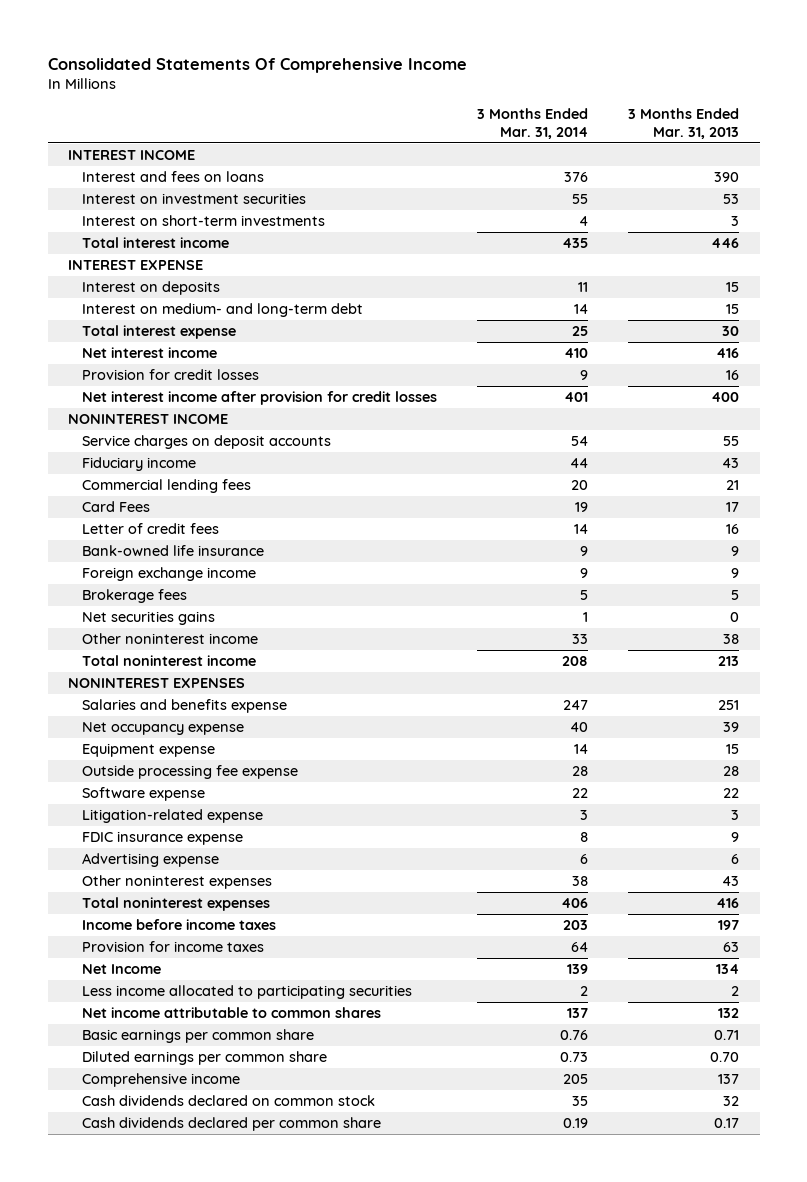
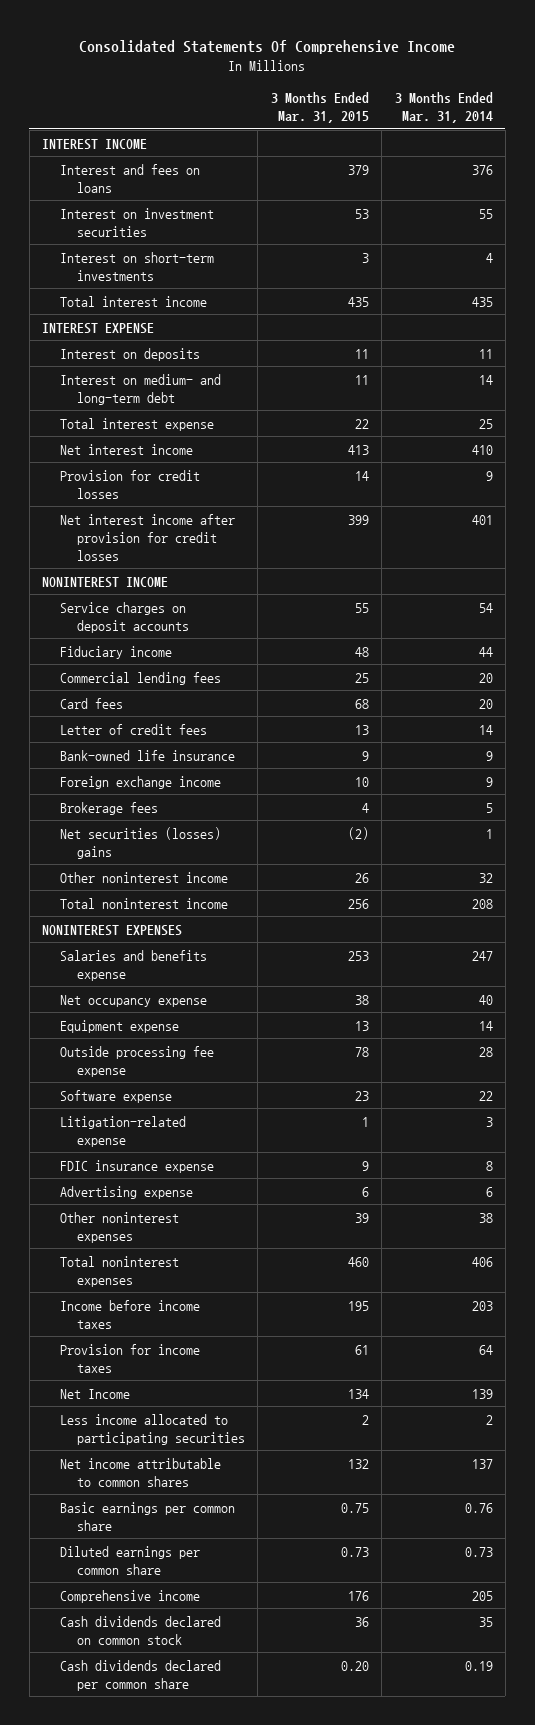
- | 3 Months Ended Mar. 31, 2014 | 3 Months Ended Mar. 31, 2013
+ | 3 Months Ended Mar. 31, 2015 | 3 Months Ended Mar. 31, 2014
- Card Fees | 19 | 17
+ Card fees | 68 | 20
- Net securities gains | 1 | 0
- Other noninterest income | 33 | 38
+ Net securities (losses) gains | (2) | 1
+ Other noninterest income | 26 | 32

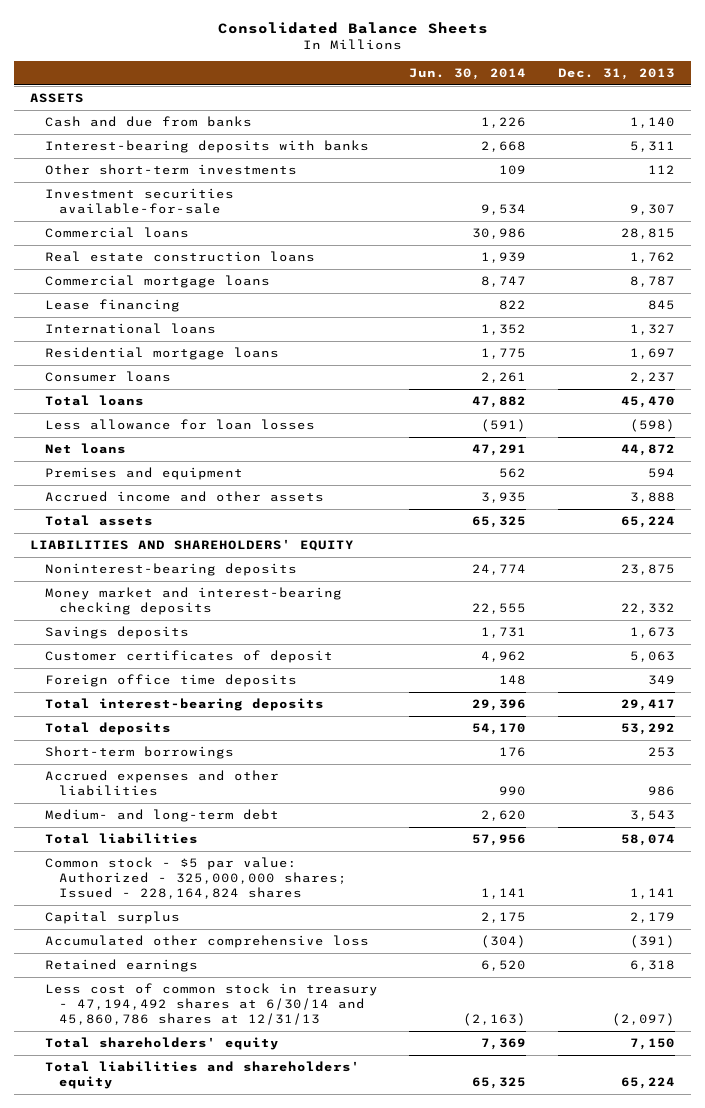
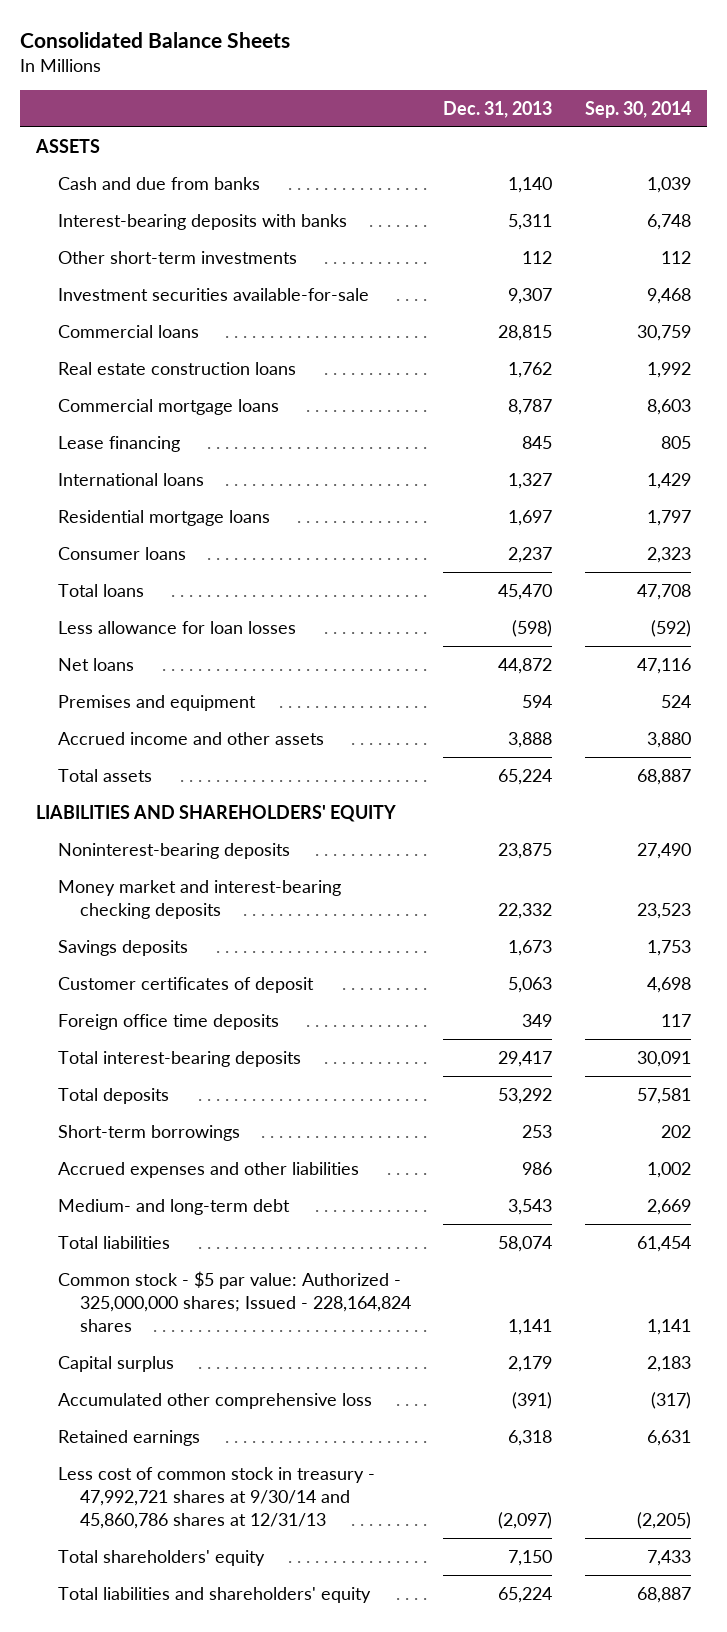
- | Jun. 30, 2014 | Dec. 31, 2013
+ | Dec. 31, 2013 | Sep. 30, 2014
- Less cost of common stock in treasury - 47,194,492 shares at 6/30/14 and 45,860,786 shares at 12/31/13 | (2,163) | (2,097)
+ Less cost of common stock in treasury - 47,992,721 shares at 9/30/14 and 45,860,786 shares at 12/31/13 | (2,097) | (2,205)

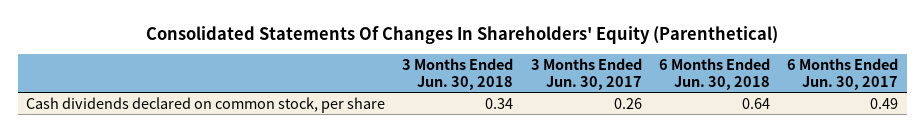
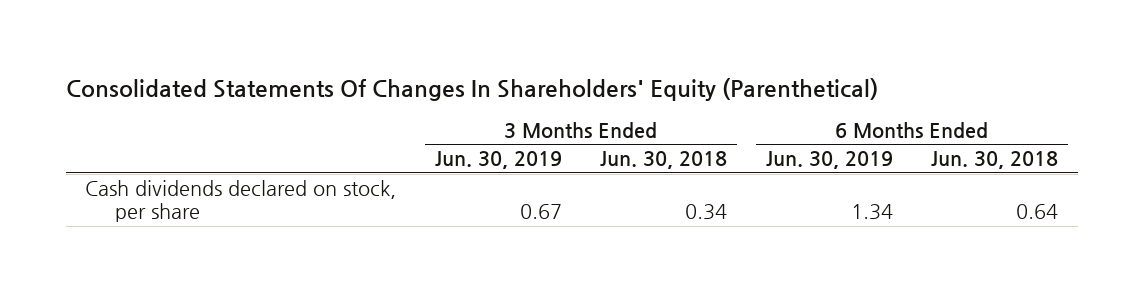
- | 3 Months Ended Jun. 30, 2018 | 3 Months Ended Jun. 30, 2017 | 6 Months Ended Jun. 30, 2018 | 6 Months Ended Jun. 30, 2017
+ | 3 Months Ended Jun. 30, 2019 | 3 Months Ended Jun. 30, 2018 | 6 Months Ended Jun. 30, 2019 | 6 Months Ended Jun. 30, 2018
- Cash dividends declared on common stock, per share | 0.34 | 0.26 | 0.64 | 0.49
+ Cash dividends declared on stock, per share | 0.67 | 0.34 | 1.34 | 0.64

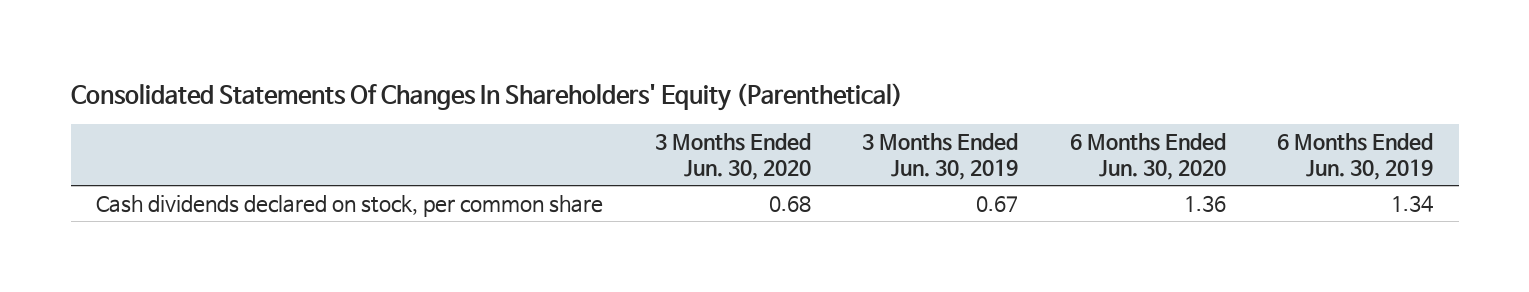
- | 3 Months Ended Jun. 30, 2019 | 3 Months Ended Jun. 30, 2018 | 6 Months Ended Jun. 30, 2019 | 6 Months Ended Jun. 30, 2018
+ | 3 Months Ended Jun. 30, 2020 | 3 Months Ended Jun. 30, 2019 | 6 Months Ended Jun. 30, 2020 | 6 Months Ended Jun. 30, 2019
- Cash dividends declared on stock, per share | 0.67 | 0.34 | 1.34 | 0.64
+ Cash dividends declared on stock, per common share | 0.68 | 0.67 | 1.36 | 1.34

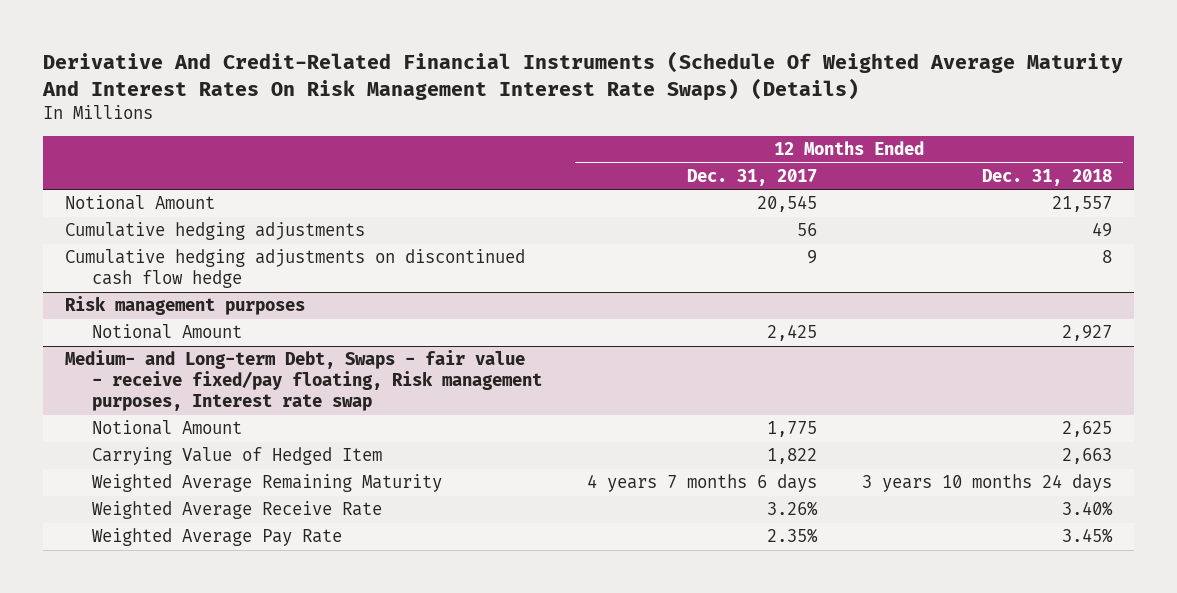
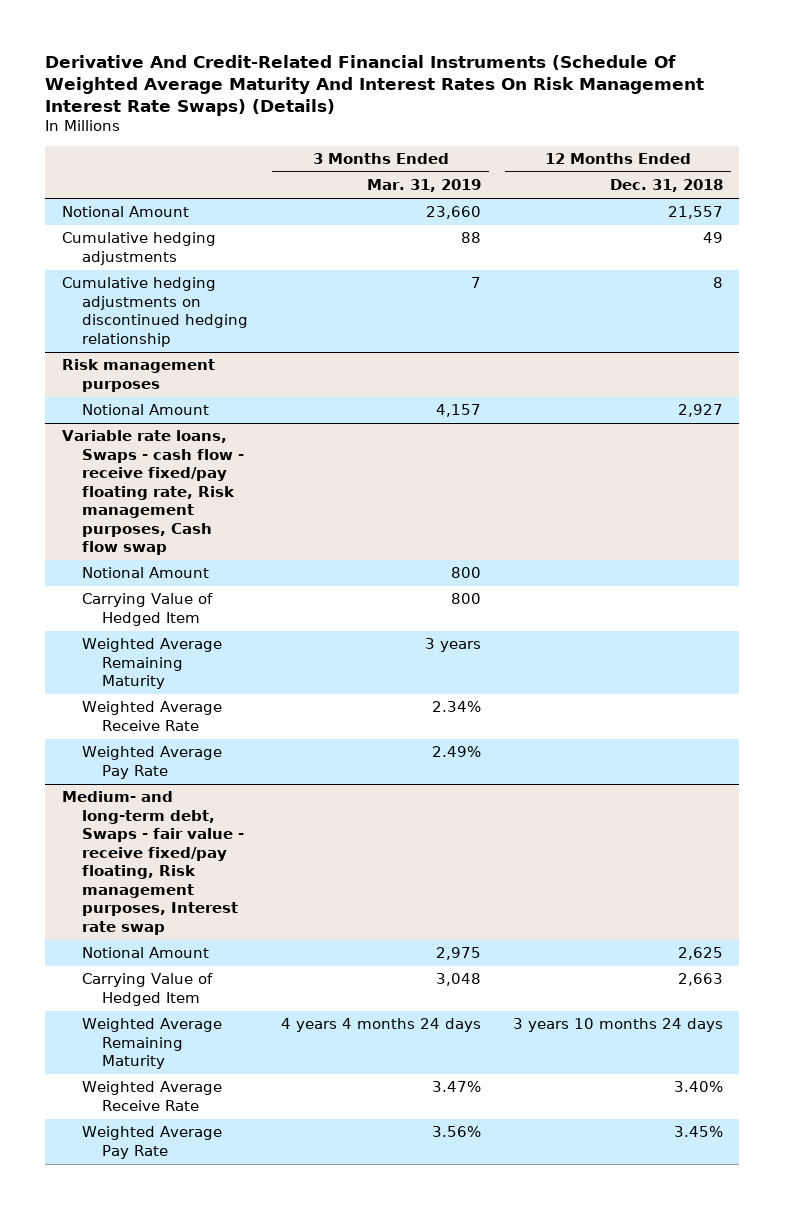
- | 12 Months Ended Dec. 31, 2017 | 12 Months Ended Dec. 31, 2018
+ | 3 Months Ended Mar. 31, 2019 | 12 Months Ended Dec. 31, 2018
- Cumulative hedging adjustments on discontinued cash flow hedge | 9 | 8
+ Cumulative hedging adjustments on discontinued hedging relationship | 7 | 8
- Medium- and Long-term Debt, Swaps - fair value - receive fixed/pay floating, Risk management purposes, Interest rate swap
+ Variable rate loans, Swaps - cash flow - receive fixed/pay floating rate, Risk management purposes, Cash flow swap
+ Notional Amount | 800 |
+ Carrying Value of Hedged Item | 800 |
+ Weighted Average Remaining Maturity | 3 years |
+ Weighted Average Receive Rate | 2.34% |
+ Weighted Average Pay Rate | 2.49% |
+ Medium- and long-term debt, Swaps - fair value - receive fixed/pay floating, Risk management purposes, Interest rate swap

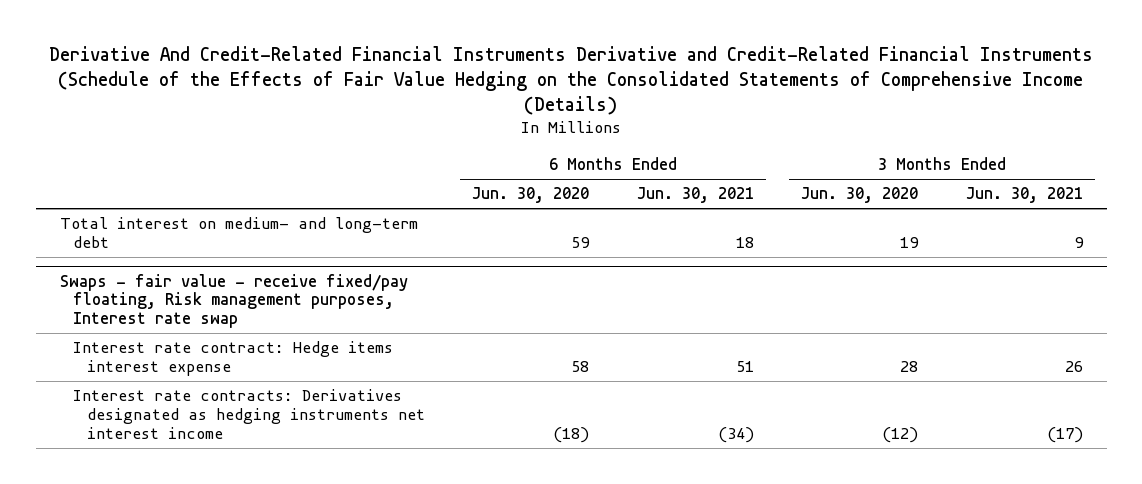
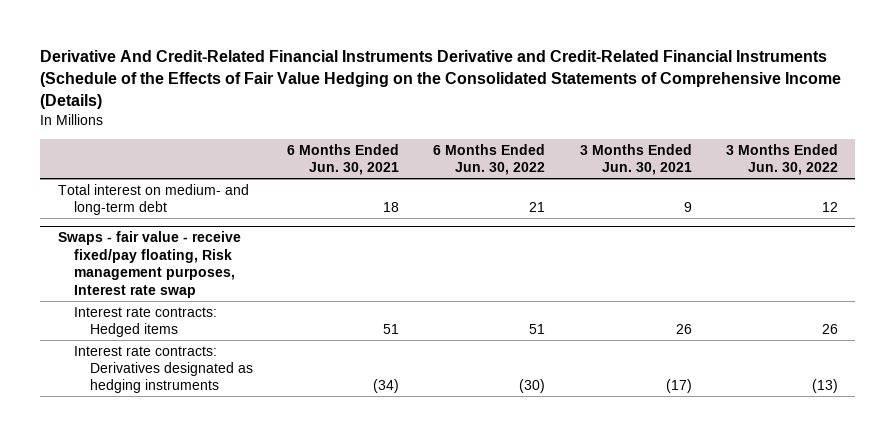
- | 6 Months Ended Jun. 30, 2020 | 6 Months Ended Jun. 30, 2021 | 3 Months Ended Jun. 30, 2020 | 3 Months Ended Jun. 30, 2021
+ | 6 Months Ended Jun. 30, 2021 | 6 Months Ended Jun. 30, 2022 | 3 Months Ended Jun. 30, 2021 | 3 Months Ended Jun. 30, 2022
@ Swaps - fair value - receive fixed/pay floating, Risk management purposes, Interest rate swap
- Interest rate contract: Hedge items interest expense | 58 | 51 | 28 | 26
- Interest rate contracts: Derivatives designated as hedging instruments net interest income | (18) | (34) | (12) | (17)
+ Interest rate contracts: Hedged items | 51 | 51 | 26 | 26
+ Interest rate contracts: Derivatives designated as hedging instruments | (34) | (30) | (17) | (13)

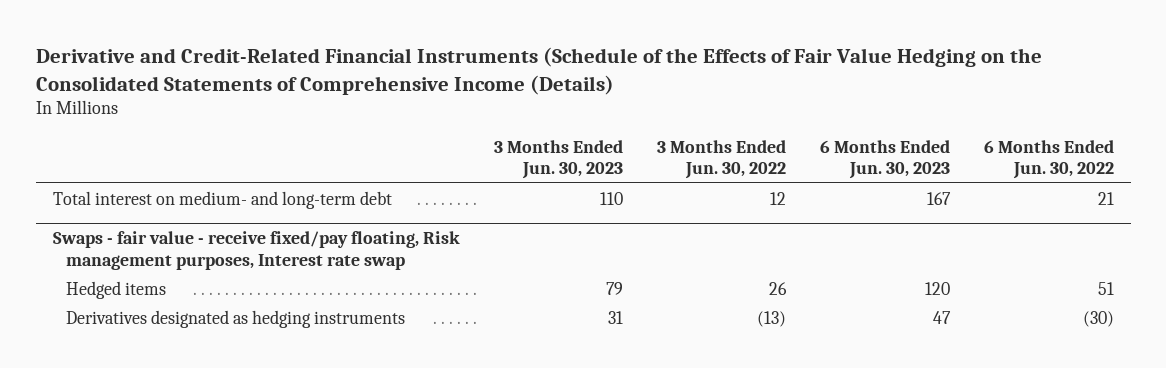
- Derivative And Credit-Related Financial Instruments Derivative and Credit-Related Financial Instruments (Schedule of the Effects of Fair Value Hedging on the Consolidated Statements of Comprehensive Income (Details)
+ Derivative and Credit-Related Financial Instruments (Schedule of the Effects of Fair Value Hedging on the Consolidated Statements of Comprehensive Income (Details)
- | 6 Months Ended Jun. 30, 2021 | 6 Months Ended Jun. 30, 2022 | 3 Months Ended Jun. 30, 2021 | 3 Months Ended Jun. 30, 2022
+ | 3 Months Ended Jun. 30, 2023 | 3 Months Ended Jun. 30, 2022 | 6 Months Ended Jun. 30, 2023 | 6 Months Ended Jun. 30, 2022
@ Swaps - fair value - receive fixed/pay floating, Risk management purposes, Interest rate swap
- Interest rate contracts: Hedged items | 51 | 51 | 26 | 26
- Interest rate contracts: Derivatives designated as hedging instruments | (34) | (30) | (17) | (13)
+ Hedged items | 79 | 26 | 120 | 51
+ Derivatives designated as hedging instruments | 31 | (13) | 47 | (30)

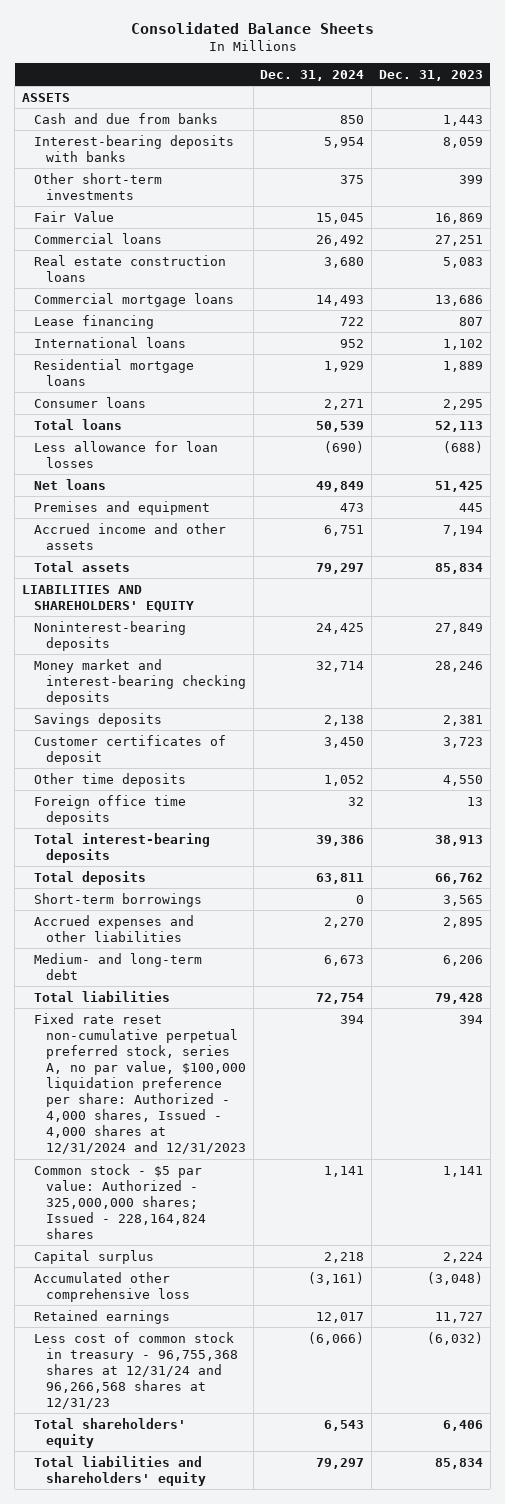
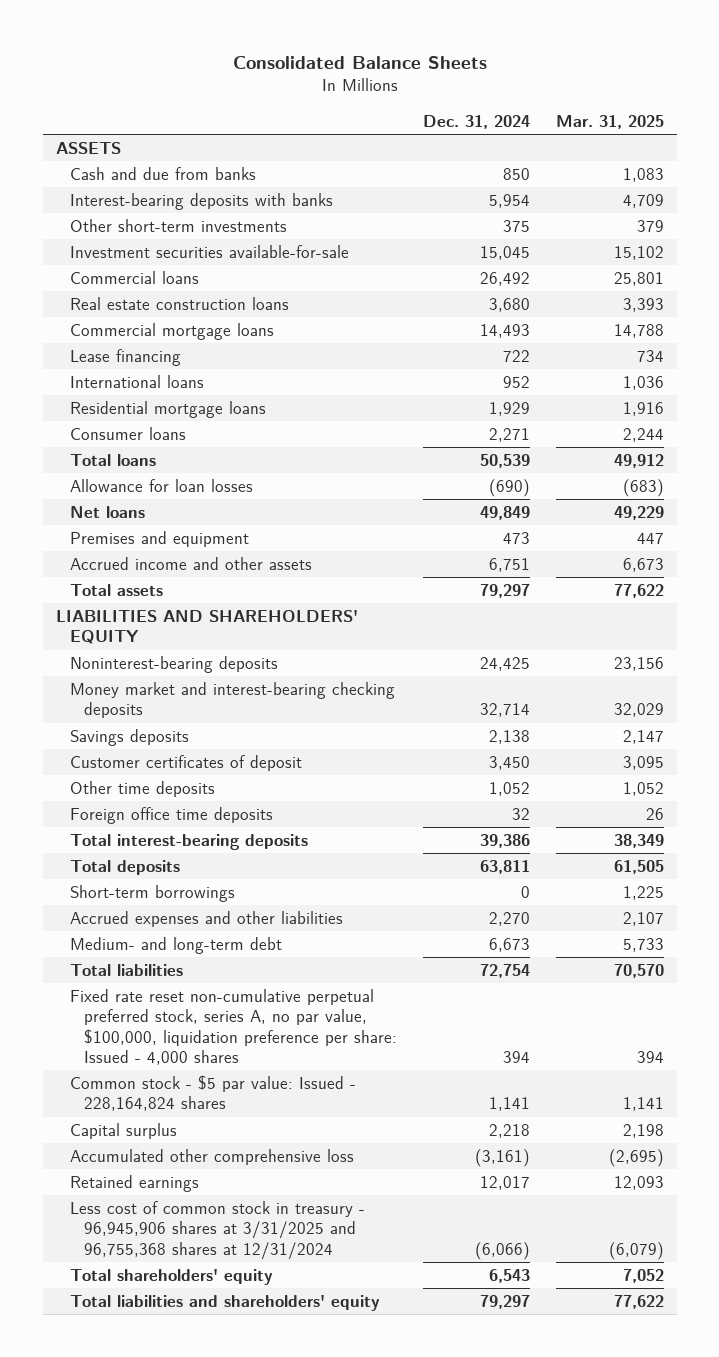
- | Dec. 31, 2024 | Dec. 31, 2023
+ | Dec. 31, 2024 | Mar. 31, 2025
- Fair Value | 15,045 | 16,869
+ Investment securities available-for-sale | 15,045 | 15,102
- Less allowance for loan losses | (690) | (688)
+ Allowance for loan losses | (690) | (683)
- Fixed rate reset non-cumulative perpetual preferred stock, series A, no par value, $100,000 liquidation preference per share: Authorized - 4,000 shares, Issued - 4,000 shares at 12/31/2024 and 12/31/2023 | 394 | 394
- Common stock - $5 par value: Authorized - 325,000,000 shares; Issued - 228,164,824 shares | 1,141 | 1,141
+ Fixed rate reset non-cumulative perpetual preferred stock, series A, no par value, $100,000, liquidation preference per share: Issued - 4,000 shares | 394 | 394
+ Common stock - $5 par value: Issued - 228,164,824 shares | 1,141 | 1,141
- Less cost of common stock in treasury - 96,755,368 shares at 12/31/24 and 96,266,568 shares at 12/31/23 | (6,066) | (6,032)
+ Less cost of common stock in treasury - 96,945,906 shares at 3/31/2025 and 96,755,368 shares at 12/31/2024 | (6,066) | (6,079)

